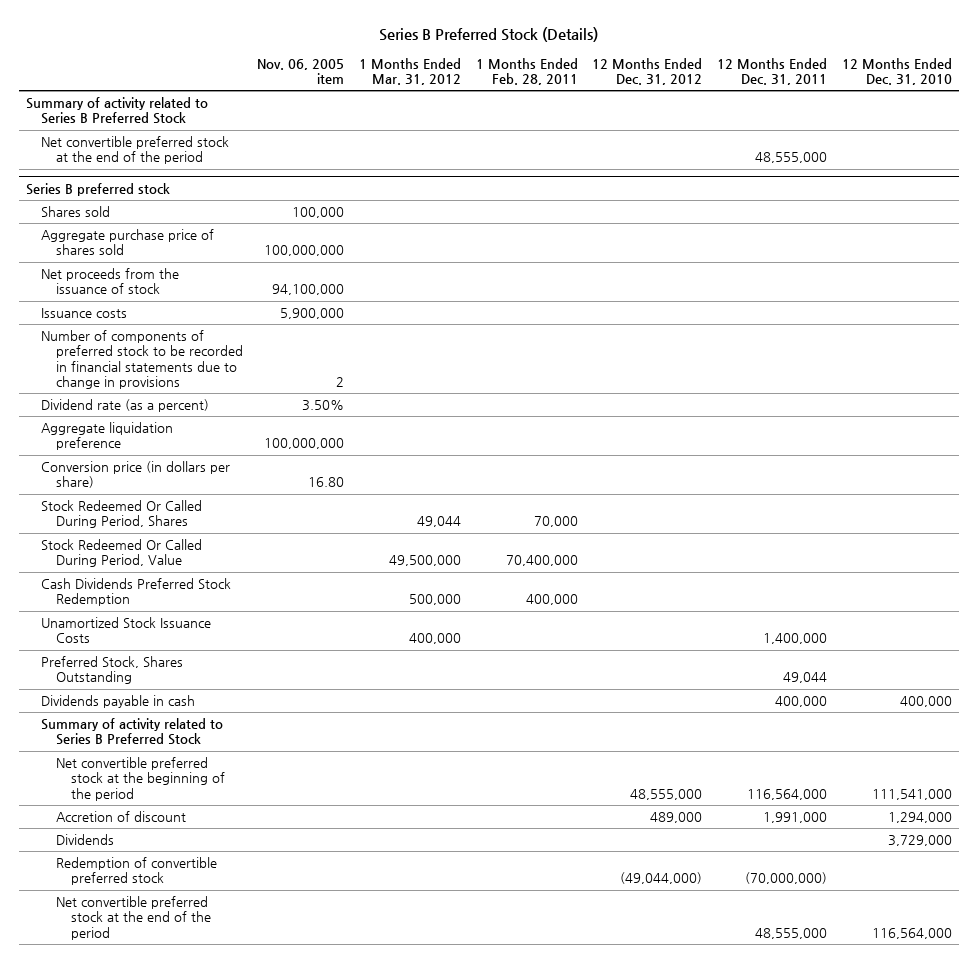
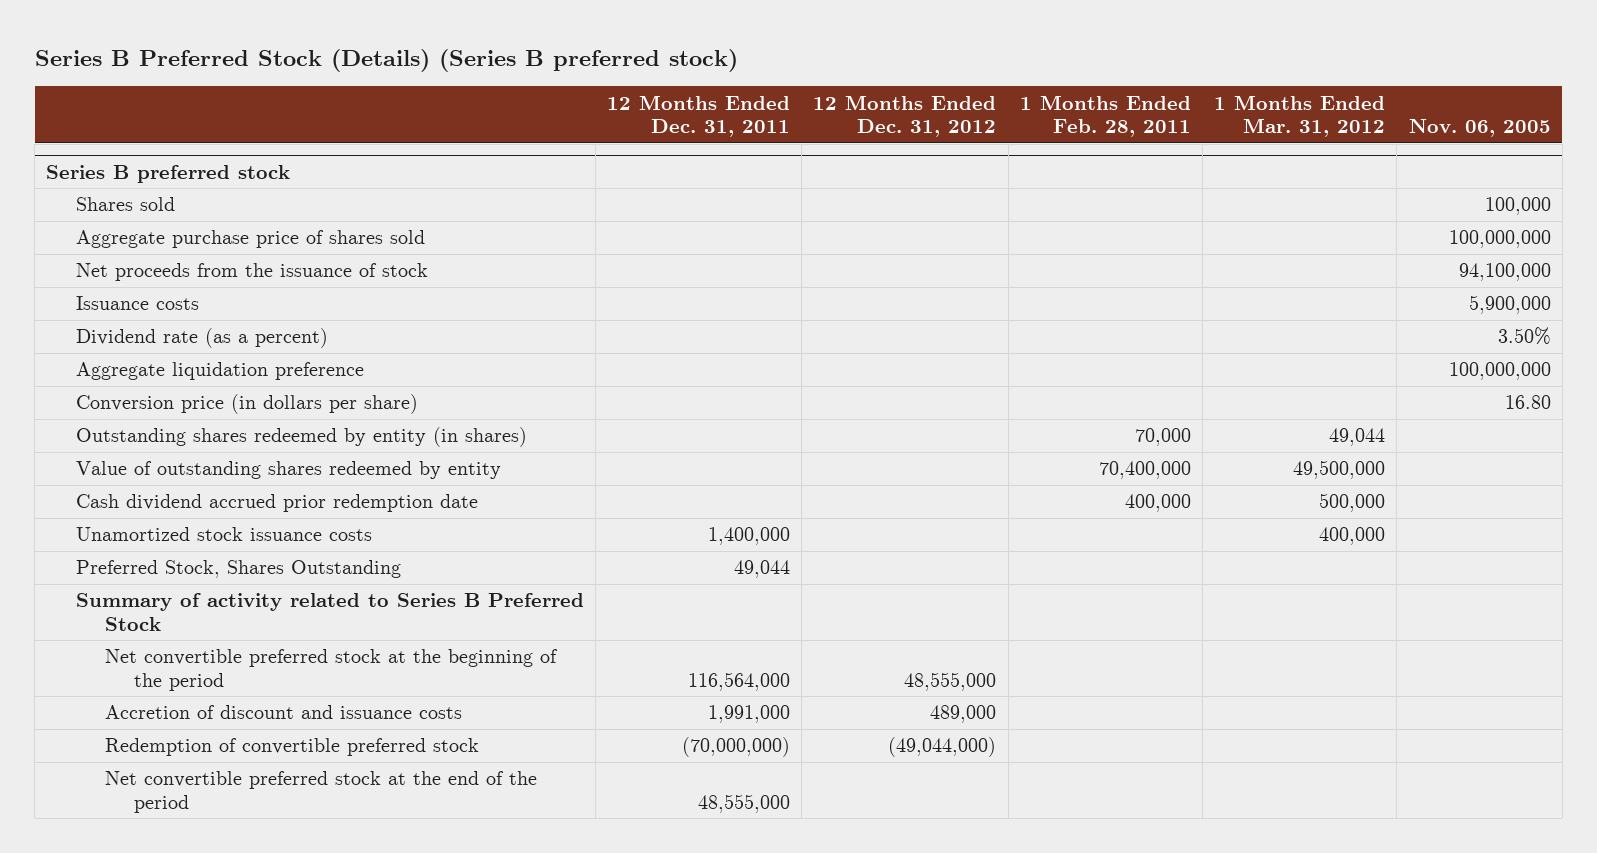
- Series B Preferred Stock (Details)
+ Series B Preferred Stock (Details) (Series B preferred stock)
- | Nov. 06, 2005 item | 1 Months Ended Mar. 31, 2012 | 1 Months Ended Feb. 28, 2011 | 12 Months Ended Dec. 31, 2012 | 12 Months Ended Dec. 31, 2011 | 12 Months Ended Dec. 31, 2010
+ | 12 Months Ended Dec. 31, 2011 | 12 Months Ended Dec. 31, 2012 | 1 Months Ended Feb. 28, 2011 | 1 Months Ended Mar. 31, 2012 | Nov. 06, 2005
- Summary of activity related to Series B Preferred Stock
- Net convertible preferred stock at the end of the period | | | | | 48,555,000 |
@ Series B preferred stock
- Number of components of preferred stock to be recorded in financial statements due to change in provisions | 2 | | | | |
- Stock Redeemed Or Called During Period, Shares | | 49,044 | 70,000 | | |
- Stock Redeemed Or Called During Period, Value | | 49,500,000 | 70,400,000 | | |
- Cash Dividends Preferred Stock Redemption | | 500,000 | 400,000 | | |
- Unamortized Stock Issuance Costs | | 400,000 | | | 1,400,000 |
+ Outstanding shares redeemed by entity (in shares) | | | 70,000 | 49,044 |
+ Value of outstanding shares redeemed by entity | | | 70,400,000 | 49,500,000 |
+ Cash dividend accrued prior redemption date | | | 400,000 | 500,000 |
+ Unamortized stock issuance costs | 1,400,000 | | | 400,000 |
- Dividends payable in cash | | | | | 400,000 | 400,000
- Accretion of discount | | | | 489,000 | 1,991,000 | 1,294,000
- Dividends | | | | | | 3,729,000
+ Accretion of discount and issuance costs | 1,991,000 | 489,000 | | |

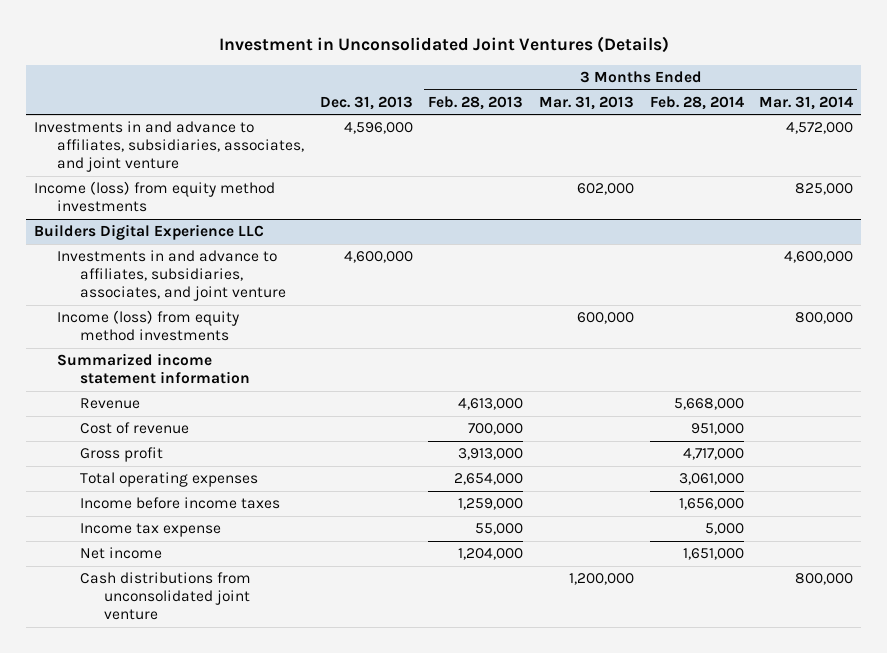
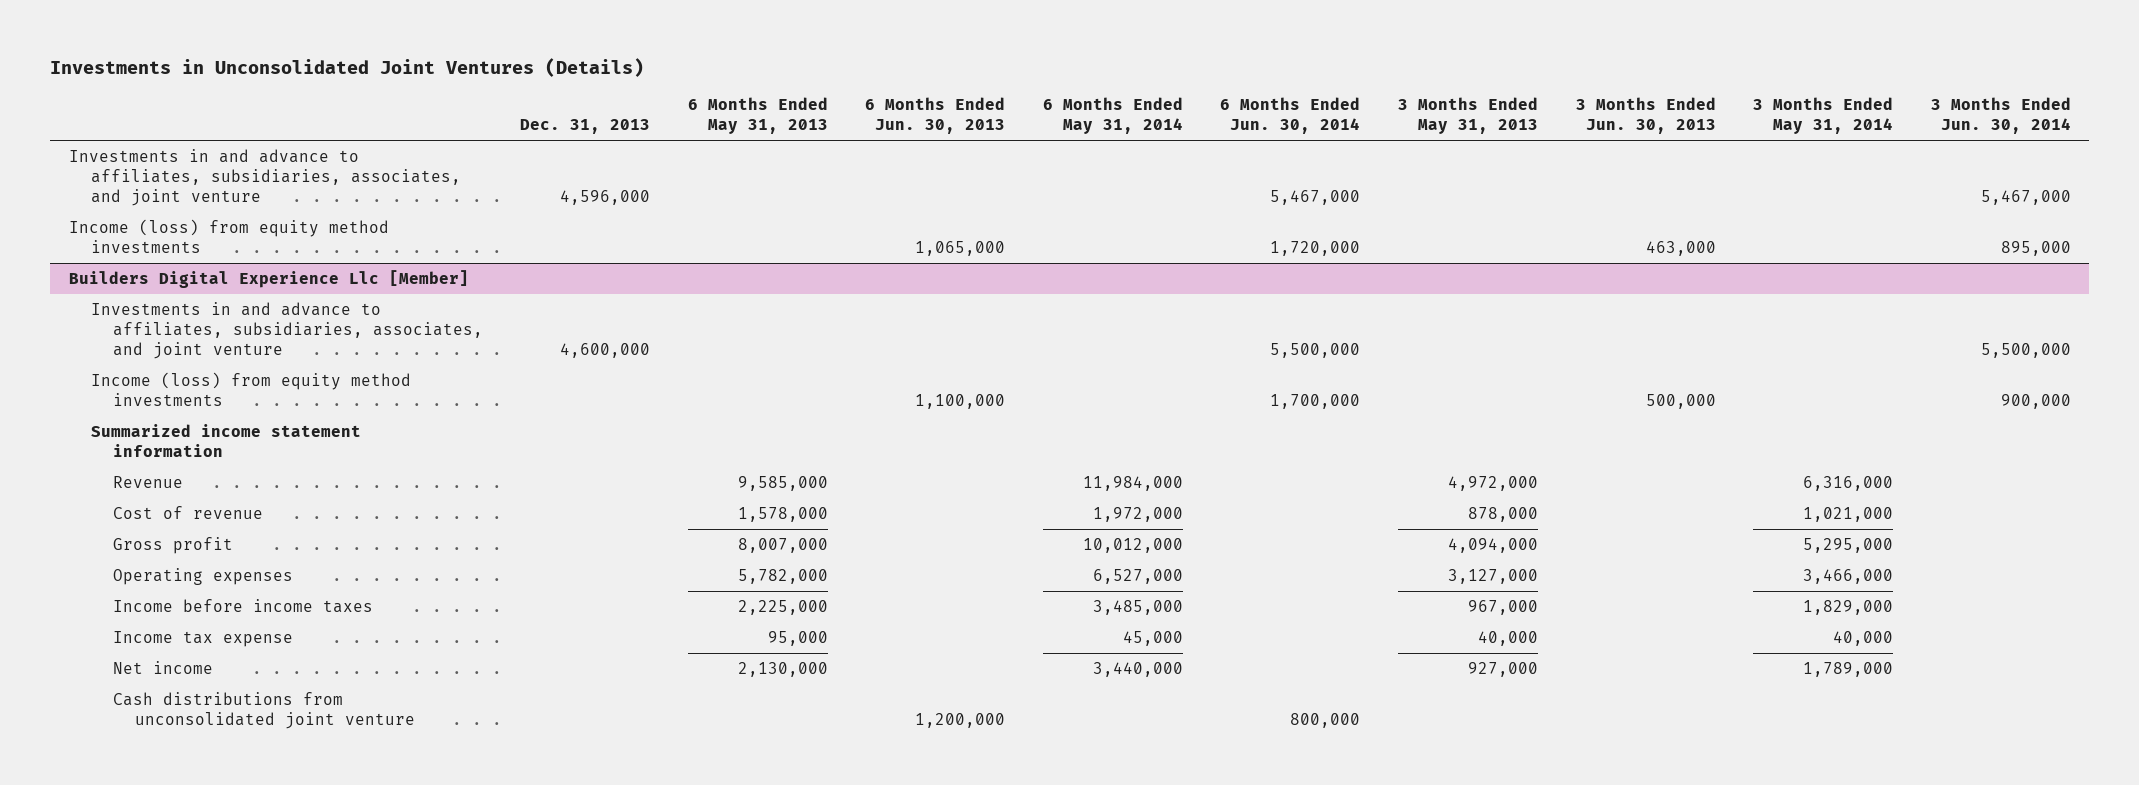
- Investment in Unconsolidated Joint Ventures (Details)
+ Investments in Unconsolidated Joint Ventures (Details)
- | Dec. 31, 2013 | 3 Months Ended Feb. 28, 2013 | 3 Months Ended Mar. 31, 2013 | 3 Months Ended Feb. 28, 2014 | 3 Months Ended Mar. 31, 2014
+ | Dec. 31, 2013 | 6 Months Ended May 31, 2013 | 6 Months Ended Jun. 30, 2013 | 6 Months Ended May 31, 2014 | 6 Months Ended Jun. 30, 2014 | 3 Months Ended May 31, 2013 | 3 Months Ended Jun. 30, 2013 | 3 Months Ended May 31, 2014 | 3 Months Ended Jun. 30, 2014
- Builders Digital Experience LLC
+ Builders Digital Experience Llc [Member]
- Total operating expenses | | 2,654,000 | | 3,061,000 |
+ Operating expenses | | 5,782,000 | | 6,527,000 | | 3,127,000 | | 3,466,000 |

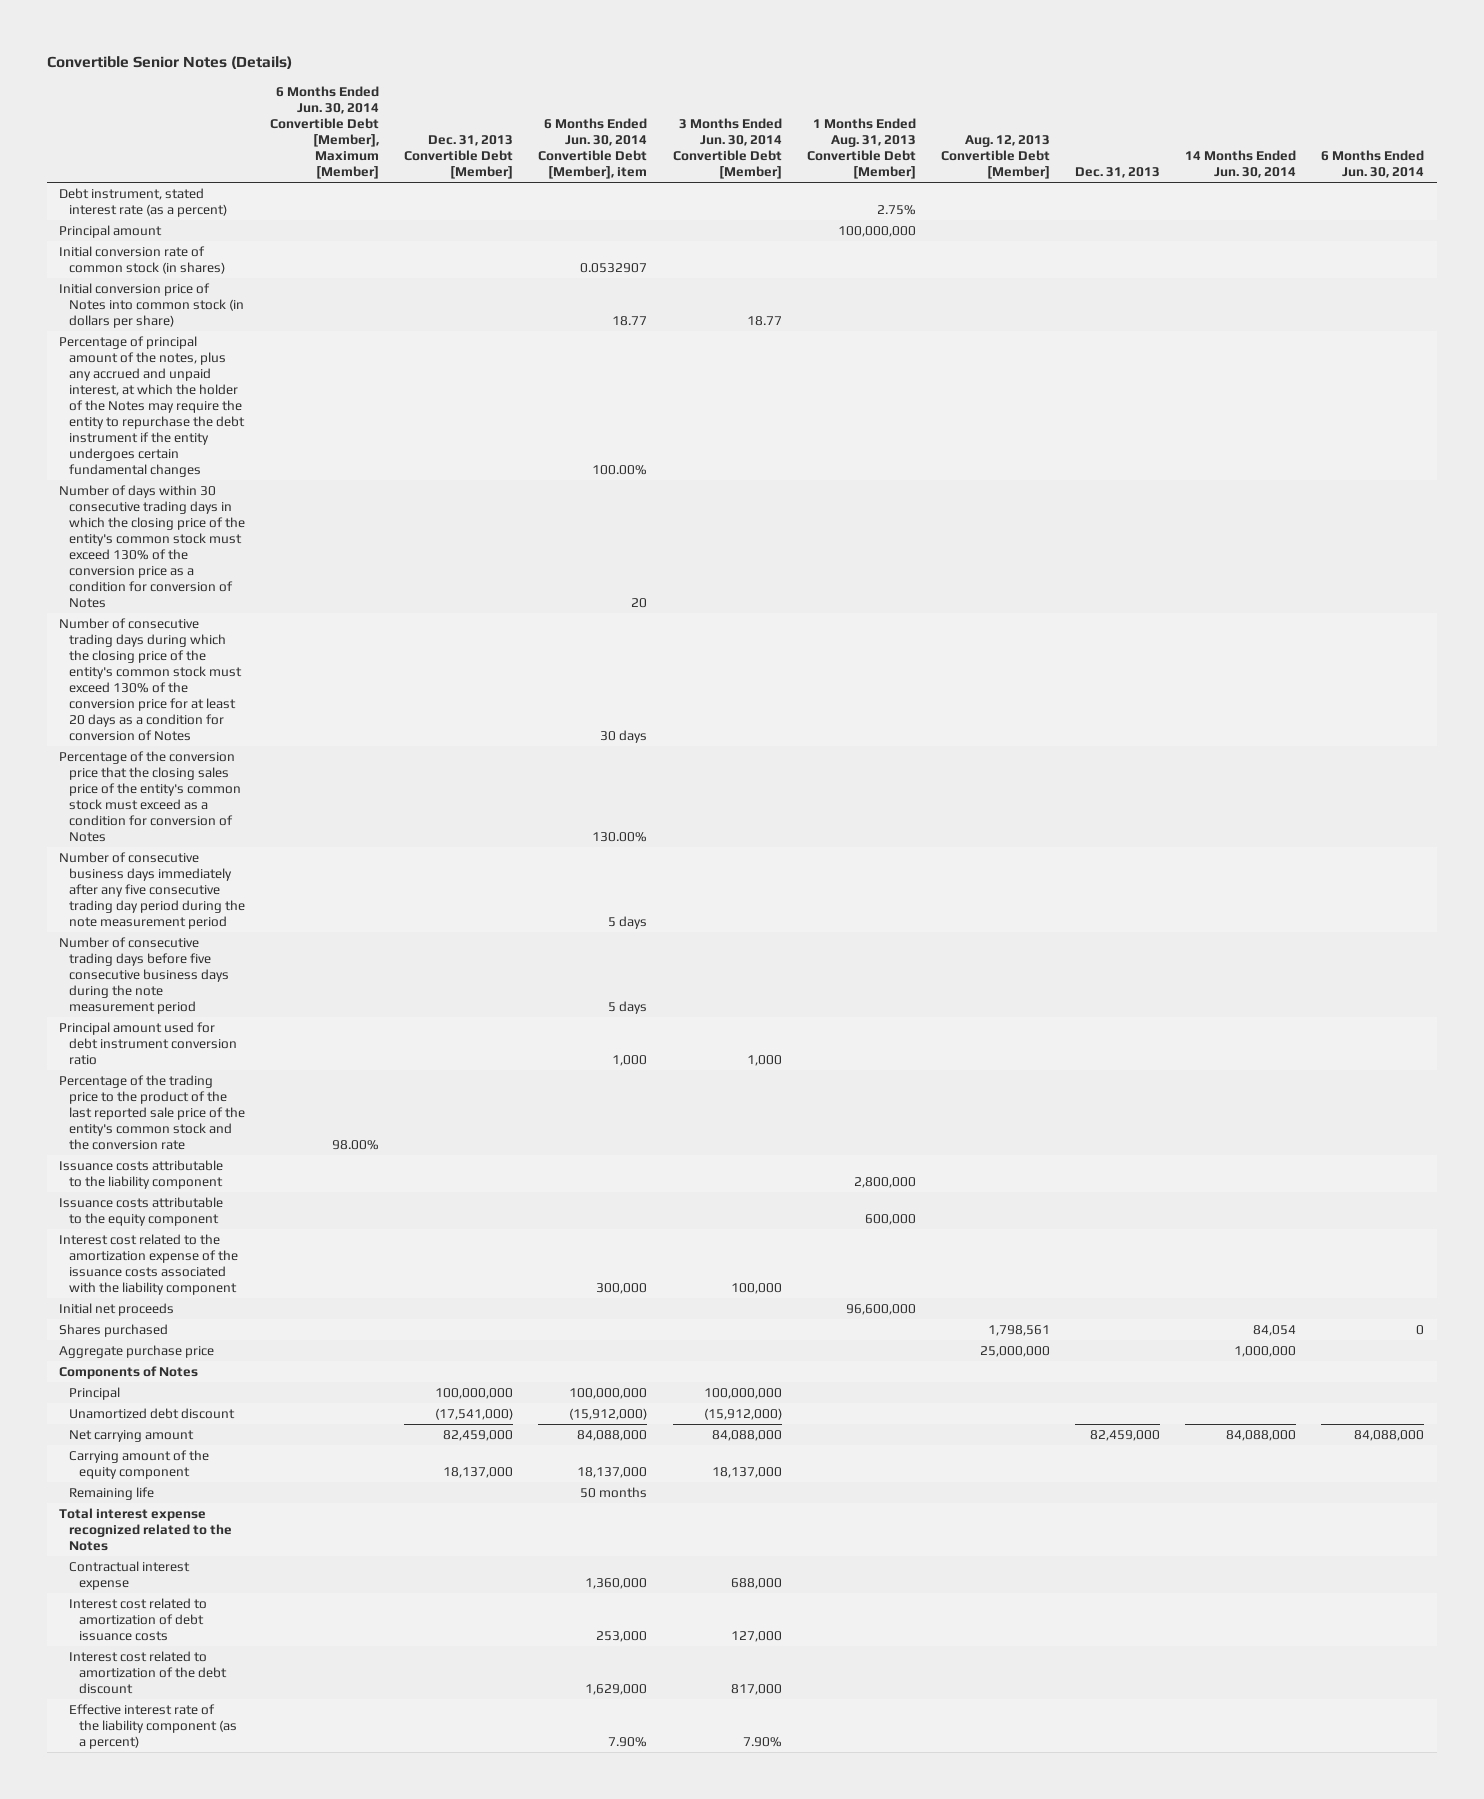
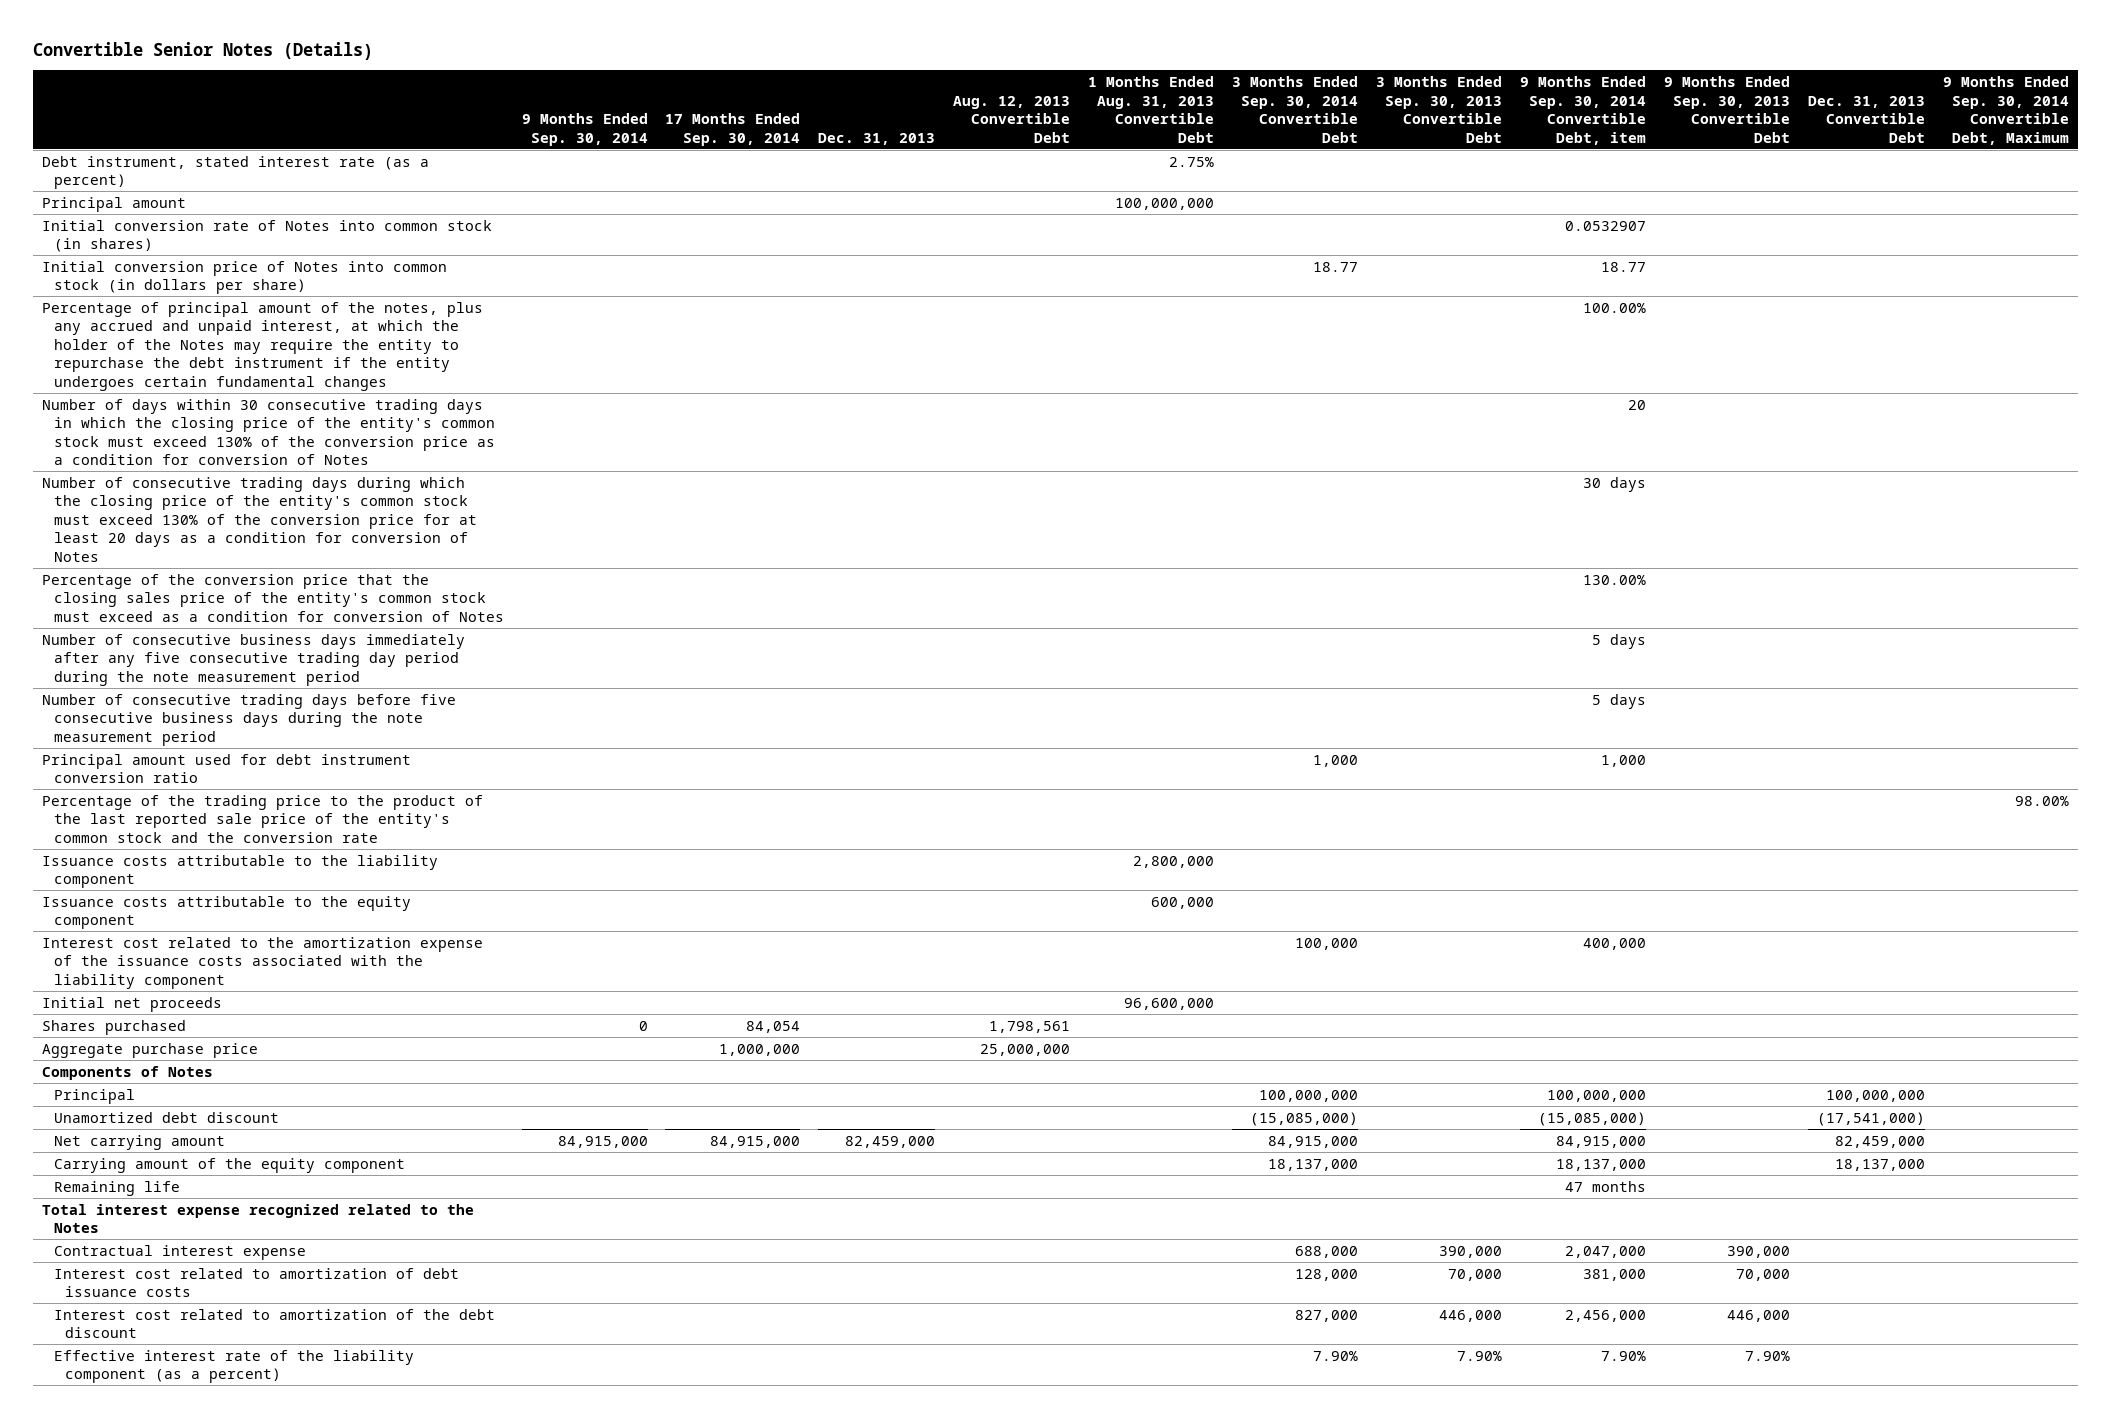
- | 6 Months Ended Jun. 30, 2014 Convertible Debt [Member], Maximum [Member] | Dec. 31, 2013 Convertible Debt [Member] | 6 Months Ended Jun. 30, 2014 Convertible Debt [Member], item | 3 Months Ended Jun. 30, 2014 Convertible Debt [Member] | 1 Months Ended Aug. 31, 2013 Convertible Debt [Member] | Aug. 12, 2013 Convertible Debt [Member] | Dec. 31, 2013 | 14 Months Ended Jun. 30, 2014 | 6 Months Ended Jun. 30, 2014
+ | 9 Months Ended Sep. 30, 2014 | 17 Months Ended Sep. 30, 2014 | Dec. 31, 2013 | Aug. 12, 2013 Convertible Debt | 1 Months Ended Aug. 31, 2013 Convertible Debt | 3 Months Ended Sep. 30, 2014 Convertible Debt | 3 Months Ended Sep. 30, 2013 Convertible Debt | 9 Months Ended Sep. 30, 2014 Convertible Debt, item | 9 Months Ended Sep. 30, 2013 Convertible Debt | Dec. 31, 2013 Convertible Debt | 9 Months Ended Sep. 30, 2014 Convertible Debt, Maximum
- Initial conversion rate of common stock (in shares) | | | 0.0532907 | | | | | |
+ Initial conversion rate of Notes into common stock (in shares) | | | | | | | | 0.0532907 | | |

